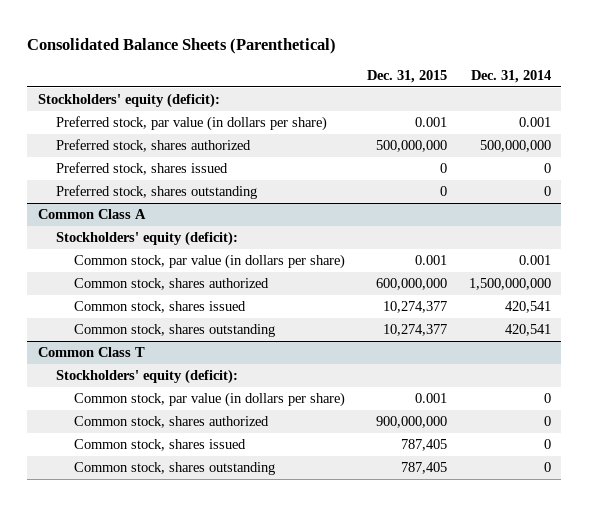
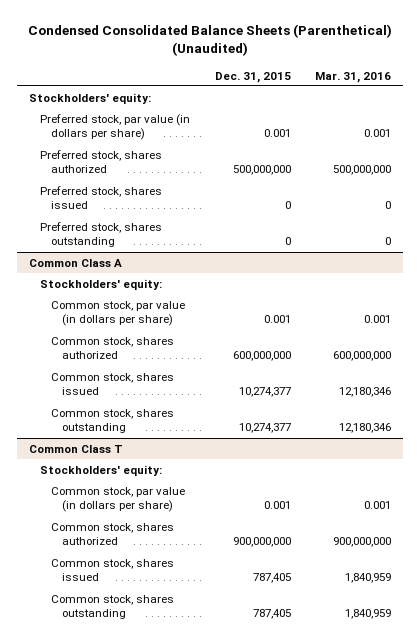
- Consolidated Balance Sheets (Parenthetical)
+ Condensed Consolidated Balance Sheets (Parenthetical) (Unaudited)
- | Dec. 31, 2015 | Dec. 31, 2014
+ | Dec. 31, 2015 | Mar. 31, 2016
- Stockholders' equity (deficit):
+ Stockholders' equity:
@ Common Class A
- Stockholders' equity (deficit):
+ Stockholders' equity:
@ Common Class T
- Stockholders' equity (deficit):
+ Stockholders' equity:

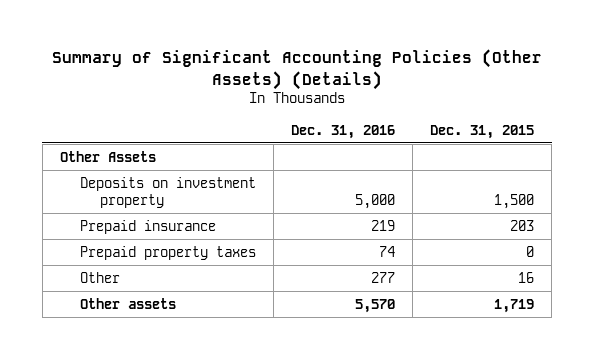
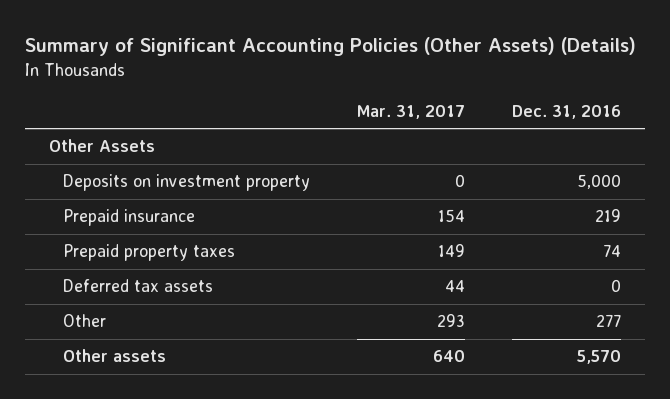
- | Dec. 31, 2016 | Dec. 31, 2015
+ | Mar. 31, 2017 | Dec. 31, 2016
+ Deferred tax assets | 44 | 0

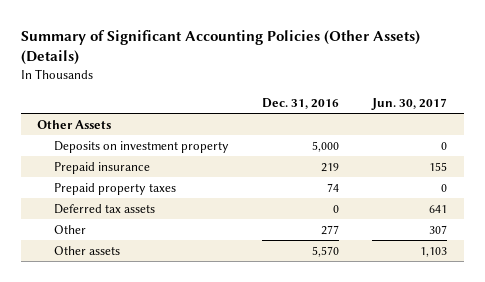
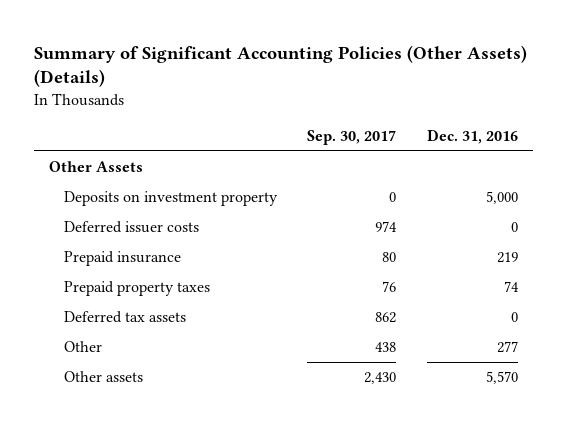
- | Dec. 31, 2016 | Jun. 30, 2017
+ | Sep. 30, 2017 | Dec. 31, 2016
+ Deferred issuer costs | 974 | 0

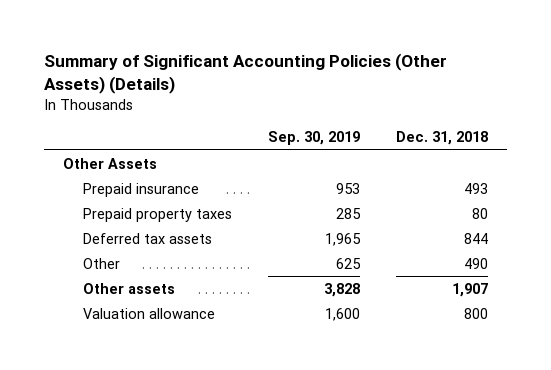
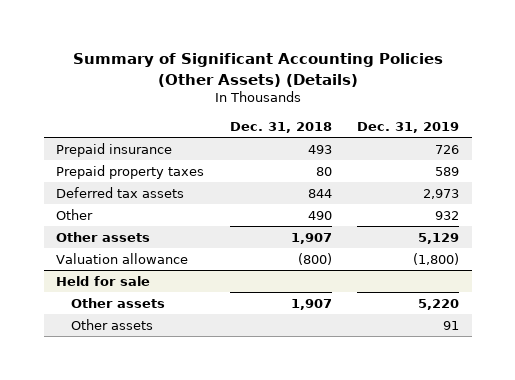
- | Sep. 30, 2019 | Dec. 31, 2018
+ | Dec. 31, 2018 | Dec. 31, 2019
- Other Assets
- Valuation allowance | 1,600 | 800
+ Valuation allowance | (800) | (1,800)
+ Held for sale
+ Other assets | 1,907 | 5,220
+ Other assets | | 91

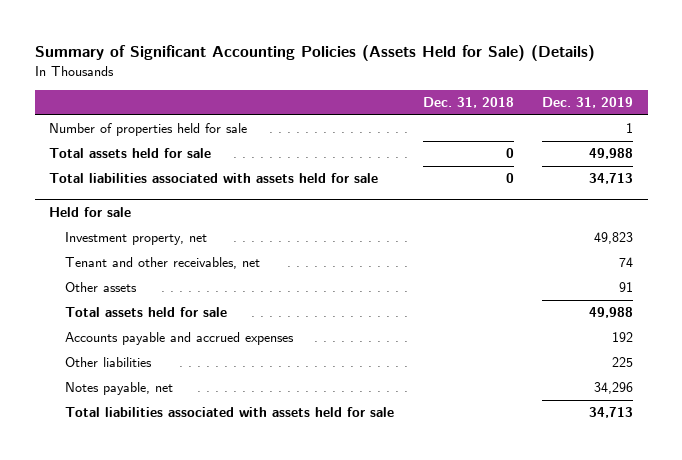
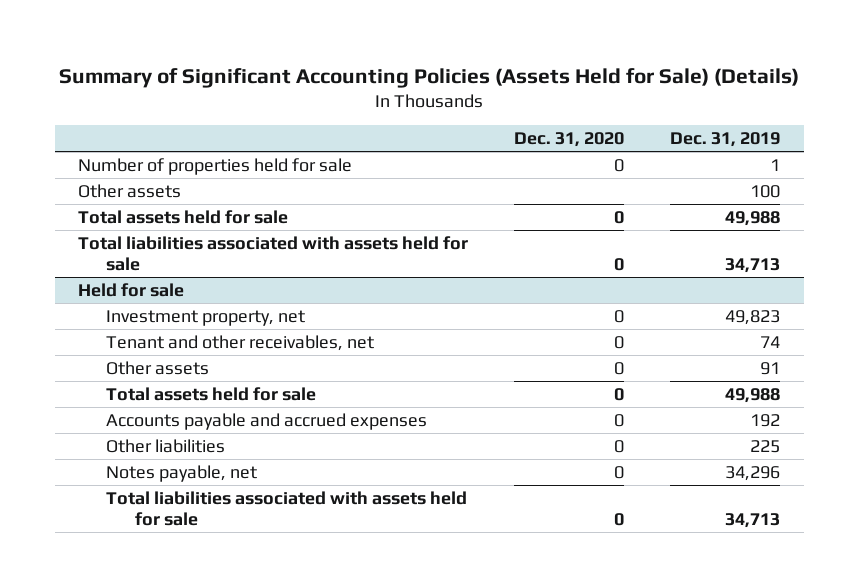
- | Dec. 31, 2018 | Dec. 31, 2019
+ | Dec. 31, 2020 | Dec. 31, 2019
+ Other assets | | 100

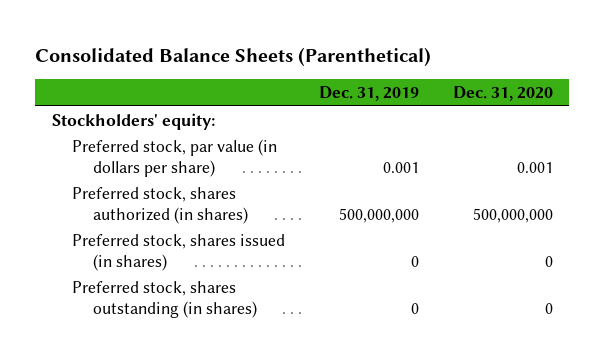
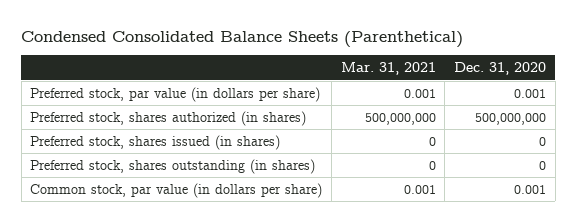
- Consolidated Balance Sheets (Parenthetical)
+ Condensed Consolidated Balance Sheets (Parenthetical)
- | Dec. 31, 2019 | Dec. 31, 2020
+ | Mar. 31, 2021 | Dec. 31, 2020
- Stockholders' equity:
+ Common stock, par value (in dollars per share) | 0.001 | 0.001

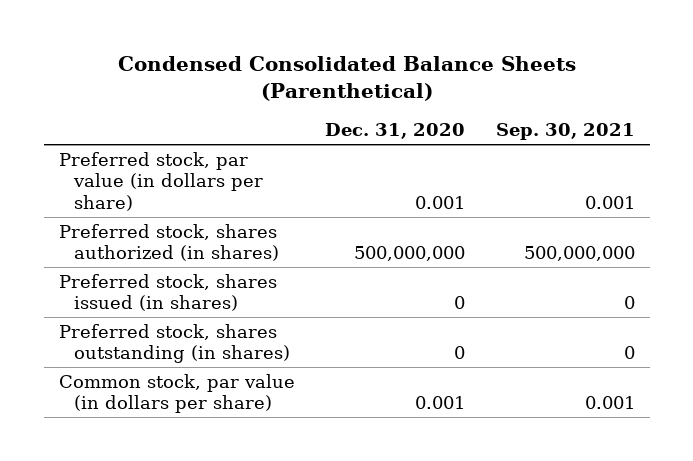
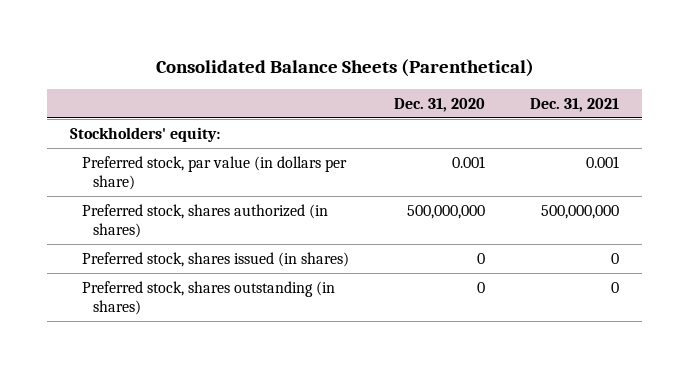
- Condensed Consolidated Balance Sheets (Parenthetical)
+ Consolidated Balance Sheets (Parenthetical)
- | Dec. 31, 2020 | Sep. 30, 2021
+ | Dec. 31, 2020 | Dec. 31, 2021
+ Stockholders' equity:
- Common stock, par value (in dollars per share) | 0.001 | 0.001

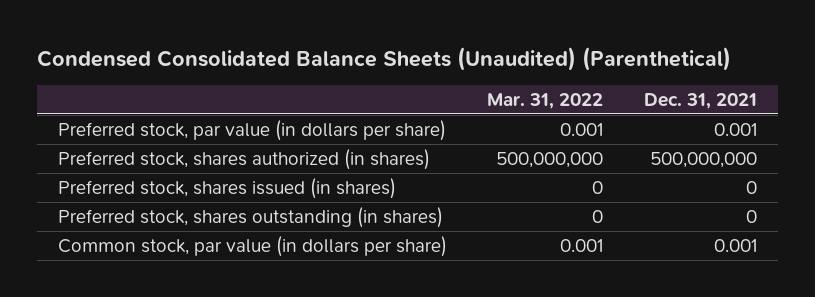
- Consolidated Balance Sheets (Parenthetical)
+ Condensed Consolidated Balance Sheets (Unaudited) (Parenthetical)
- | Dec. 31, 2020 | Dec. 31, 2021
+ | Mar. 31, 2022 | Dec. 31, 2021
- Stockholders' equity:
+ Common stock, par value (in dollars per share) | 0.001 | 0.001

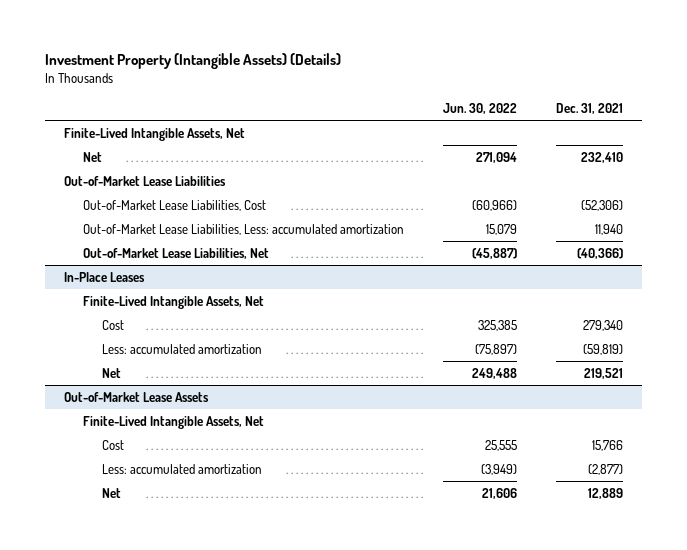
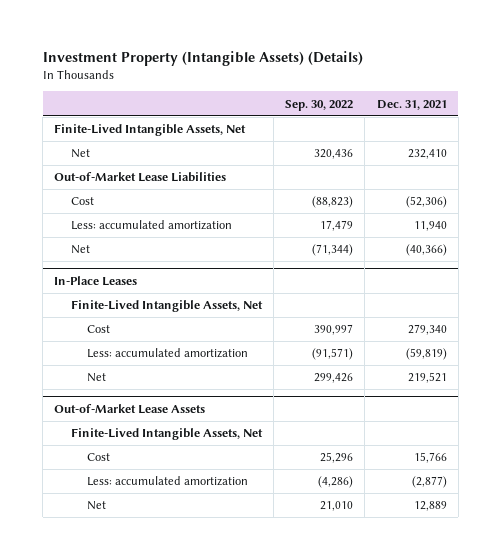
- | Jun. 30, 2022 | Dec. 31, 2021
+ | Sep. 30, 2022 | Dec. 31, 2021
- Out-of-Market Lease Liabilities, Cost | (60,966) | (52,306)
- Out-of-Market Lease Liabilities, Less: accumulated amortization | 15,079 | 11,940
- Out-of-Market Lease Liabilities, Net | (45,887) | (40,366)
+ Cost | (88,823) | (52,306)
+ Less: accumulated amortization | 17,479 | 11,940
+ Net | (71,344) | (40,366)

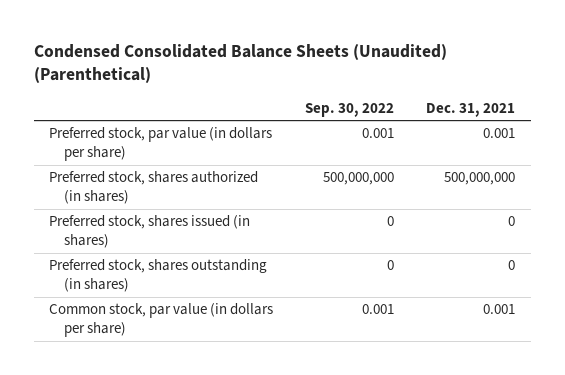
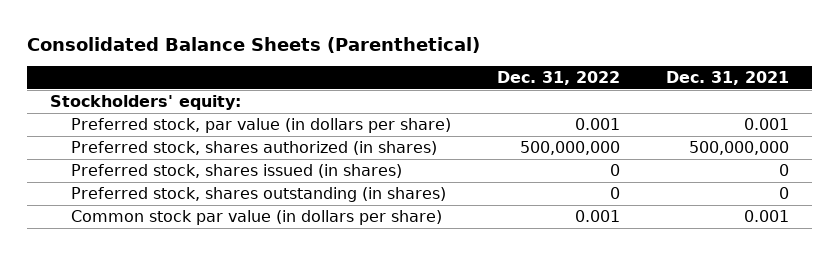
- Condensed Consolidated Balance Sheets (Unaudited) (Parenthetical)
+ Consolidated Balance Sheets (Parenthetical)
- | Sep. 30, 2022 | Dec. 31, 2021
+ | Dec. 31, 2022 | Dec. 31, 2021
+ Stockholders' equity:
- Common stock, par value (in dollars per share) | 0.001 | 0.001
+ Common stock par value (in dollars per share) | 0.001 | 0.001

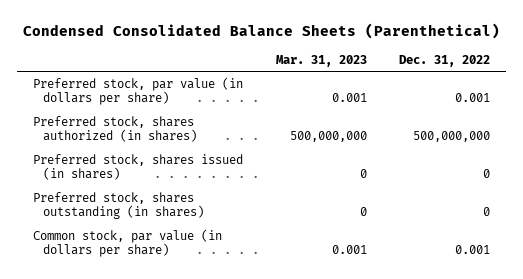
- Consolidated Balance Sheets (Parenthetical)
+ Condensed Consolidated Balance Sheets (Parenthetical)
- | Dec. 31, 2022 | Dec. 31, 2021
+ | Mar. 31, 2023 | Dec. 31, 2022
- Stockholders' equity:
- Common stock par value (in dollars per share) | 0.001 | 0.001
+ Common stock, par value (in dollars per share) | 0.001 | 0.001

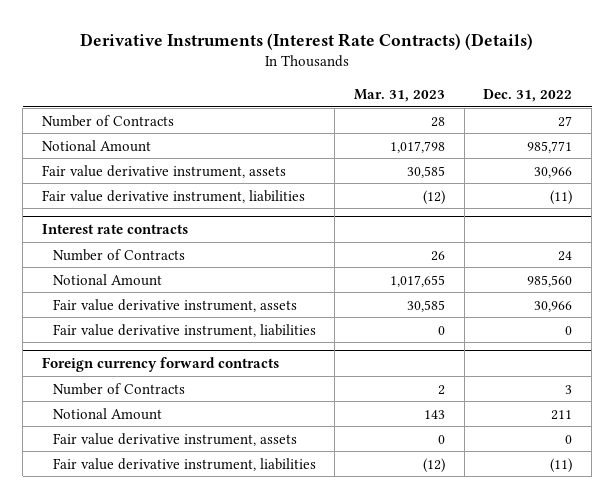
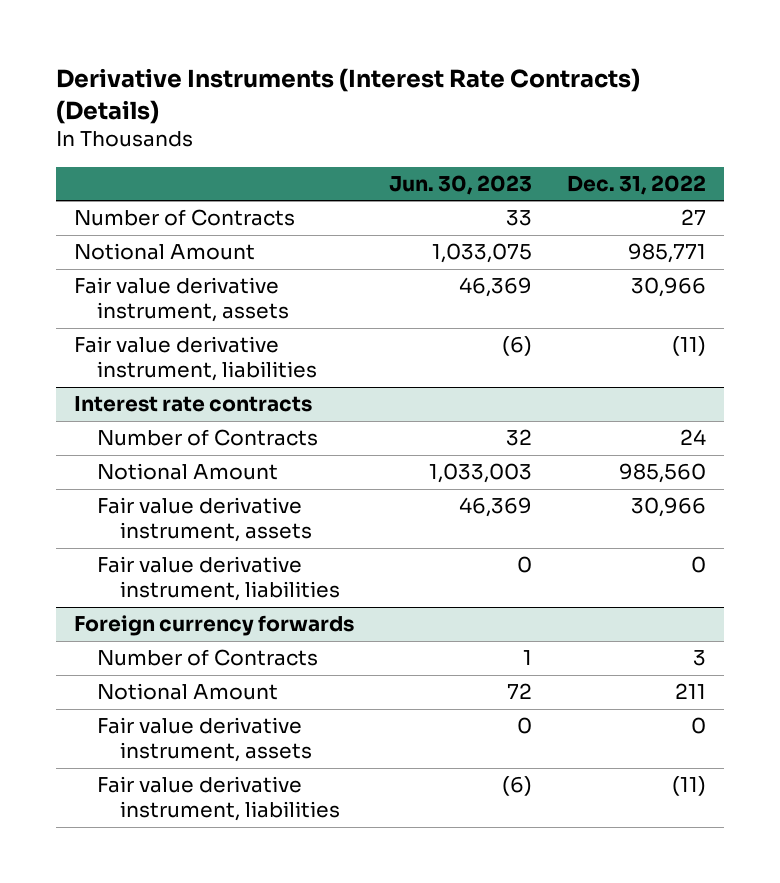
- | Mar. 31, 2023 | Dec. 31, 2022
+ | Jun. 30, 2023 | Dec. 31, 2022
- Foreign currency forward contracts
+ Foreign currency forwards

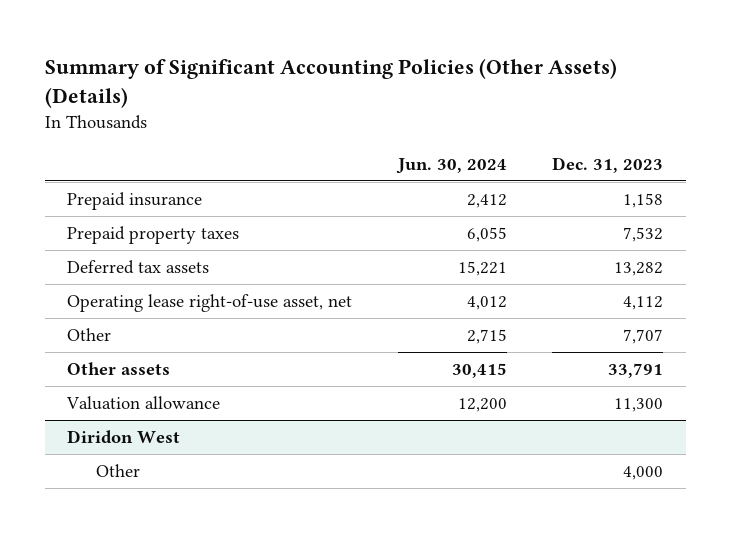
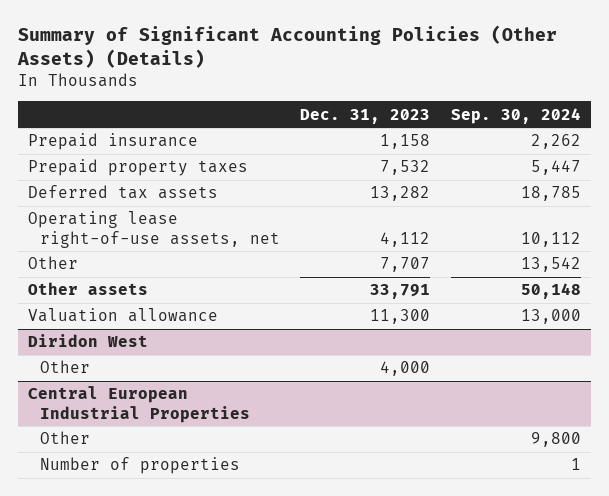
- | Jun. 30, 2024 | Dec. 31, 2023
+ | Dec. 31, 2023 | Sep. 30, 2024
- Operating lease right-of-use asset, net | 4,012 | 4,112
+ Operating lease right-of-use assets, net | 4,112 | 10,112
+ Central European Industrial Properties
+ Other | | 9,800
+ Number of properties | | 1

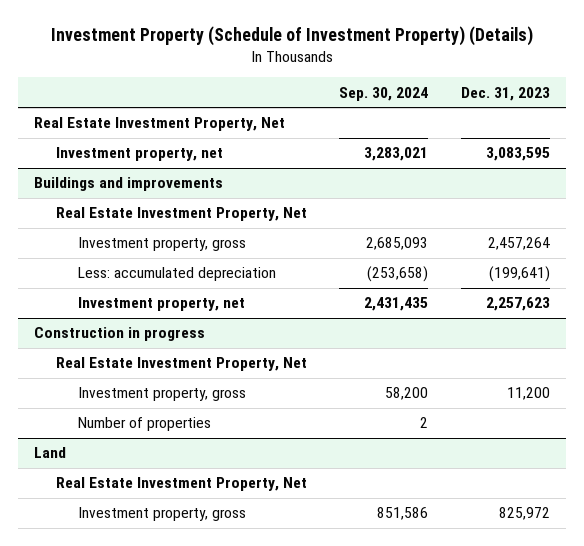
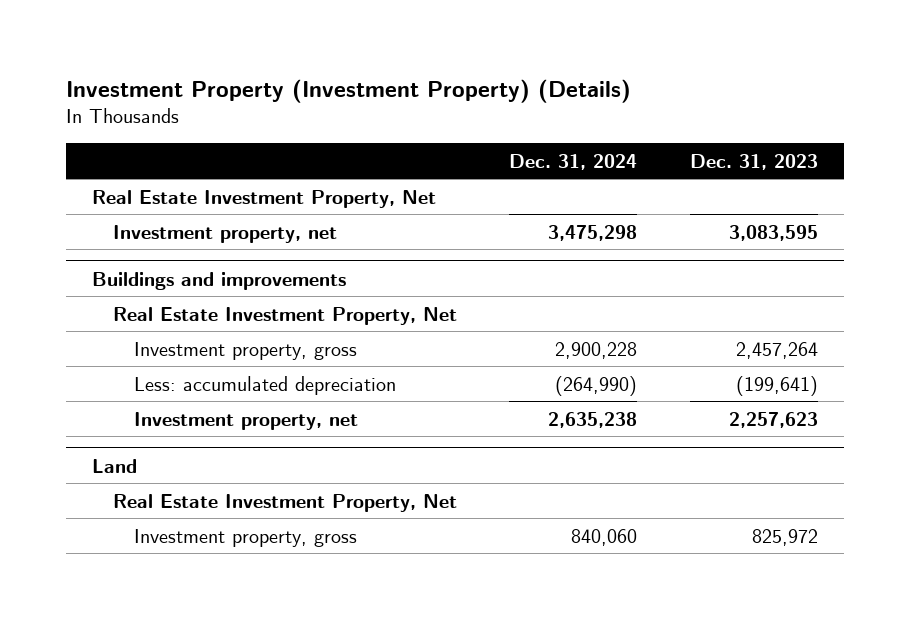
- Investment Property (Schedule of Investment Property) (Details)
+ Investment Property (Investment Property) (Details)
- | Sep. 30, 2024 | Dec. 31, 2023
+ | Dec. 31, 2024 | Dec. 31, 2023
- Construction in progress
- Real Estate Investment Property, Net
- Investment property, gross | 58,200 | 11,200
- Number of properties | 2 |

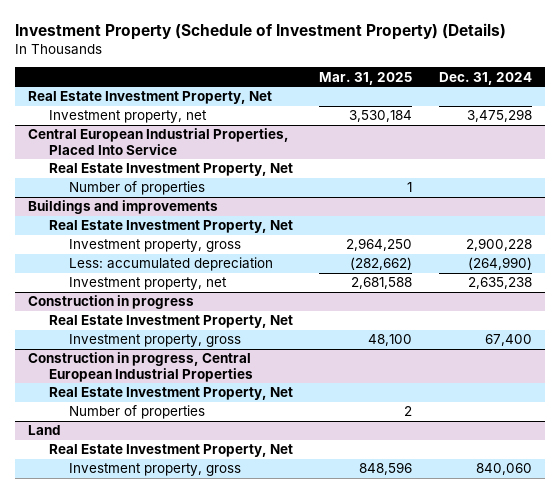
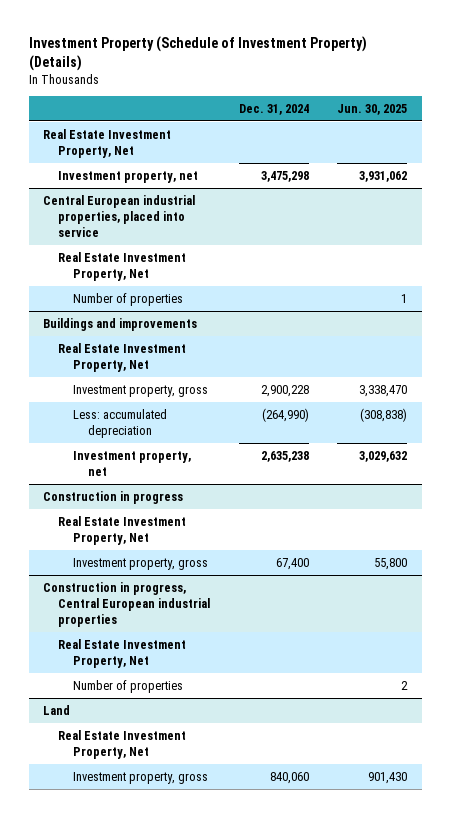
- | Mar. 31, 2025 | Dec. 31, 2024
+ | Dec. 31, 2024 | Jun. 30, 2025
- Central European Industrial Properties, Placed Into Service
+ Central European industrial properties, placed into service
- Construction in progress, Central European Industrial Properties
+ Construction in progress, Central European industrial properties

